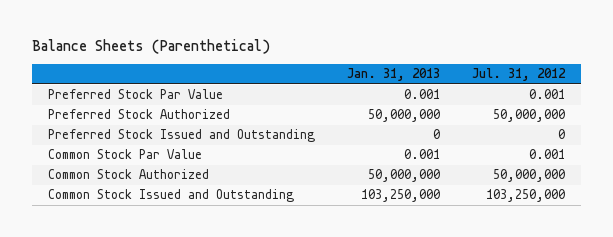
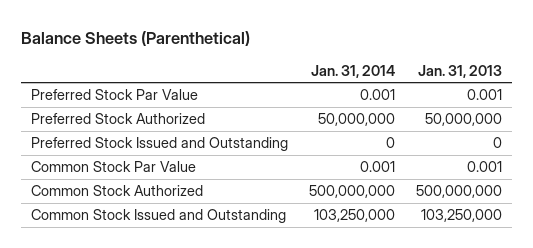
- | Jan. 31, 2013 | Jul. 31, 2012
+ | Jan. 31, 2014 | Jan. 31, 2013
- Common Stock Authorized | 50,000,000 | 50,000,000
+ Common Stock Authorized | 500,000,000 | 500,000,000

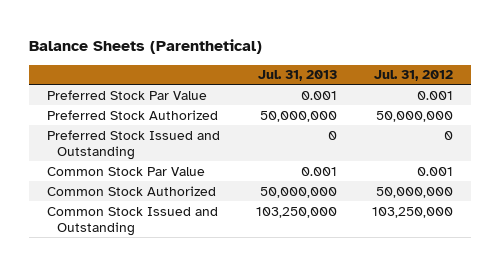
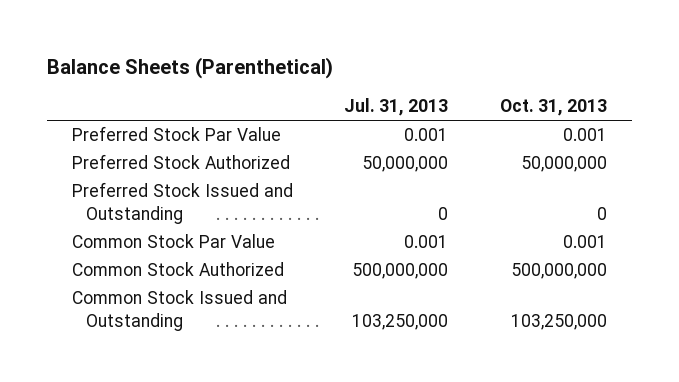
- | Jul. 31, 2013 | Jul. 31, 2012
+ | Jul. 31, 2013 | Oct. 31, 2013
- Common Stock Authorized | 50,000,000 | 50,000,000
+ Common Stock Authorized | 500,000,000 | 500,000,000

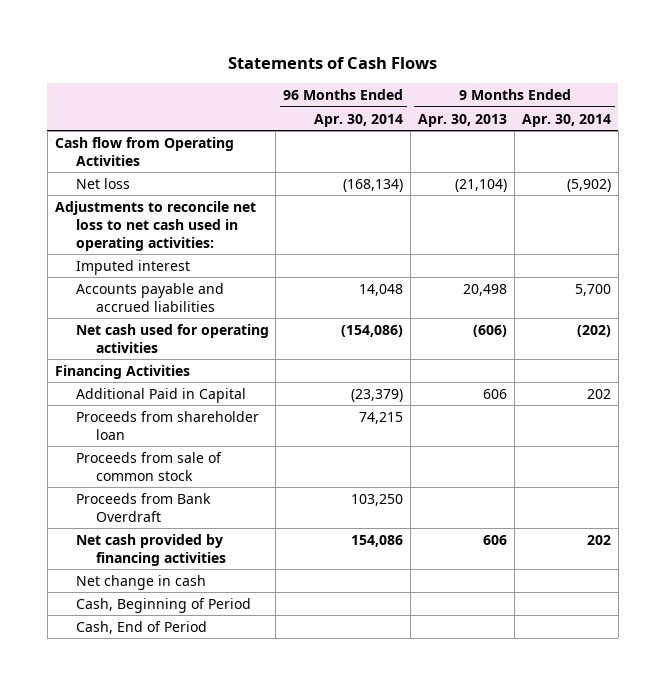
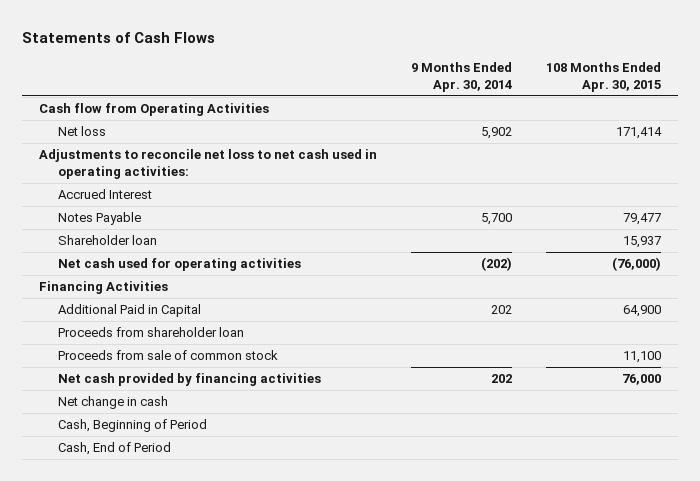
- | 96 Months Ended Apr. 30, 2014 | 9 Months Ended Apr. 30, 2013 | 9 Months Ended Apr. 30, 2014
+ | 9 Months Ended Apr. 30, 2014 | 108 Months Ended Apr. 30, 2015
- Net loss | (168,134) | (21,104) | (5,902)
+ Net loss | 5,902 | 171,414
- Imputed interest
- Accounts payable and accrued liabilities | 14,048 | 20,498 | 5,700
+ Accrued Interest
+ Notes Payable | 5,700 | 79,477
+ Shareholder loan | | 15,937
- Proceeds from Bank Overdraft | 103,250 | |

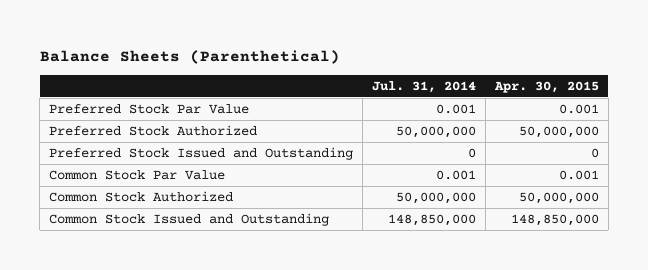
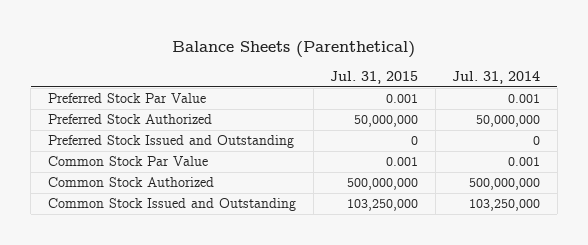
- | Jul. 31, 2014 | Apr. 30, 2015
+ | Jul. 31, 2015 | Jul. 31, 2014
- Common Stock Authorized | 50,000,000 | 50,000,000
- Common Stock Issued and Outstanding | 148,850,000 | 148,850,000
+ Common Stock Authorized | 500,000,000 | 500,000,000
+ Common Stock Issued and Outstanding | 103,250,000 | 103,250,000

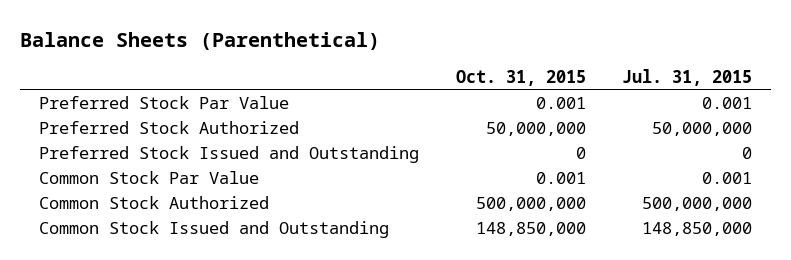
- | Jul. 31, 2015 | Jul. 31, 2014
+ | Oct. 31, 2015 | Jul. 31, 2015
- Common Stock Issued and Outstanding | 103,250,000 | 103,250,000
+ Common Stock Issued and Outstanding | 148,850,000 | 148,850,000

